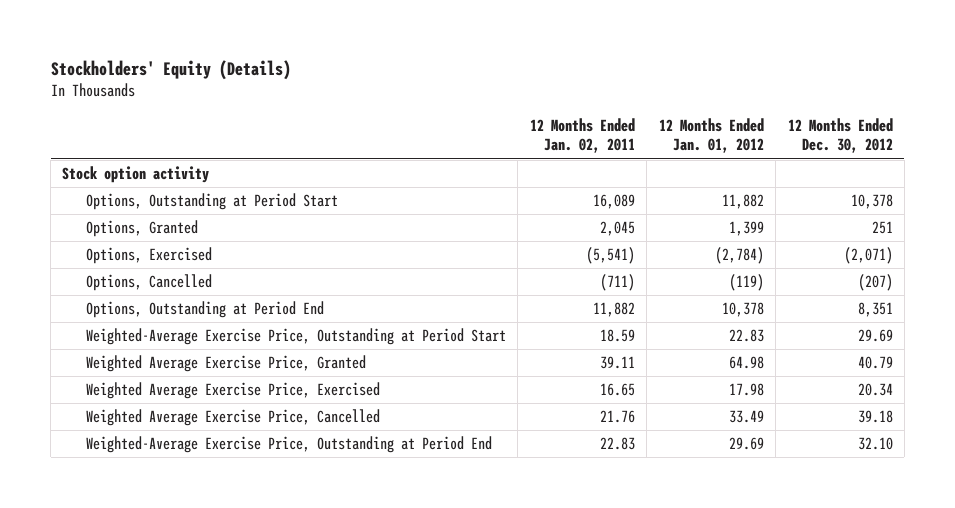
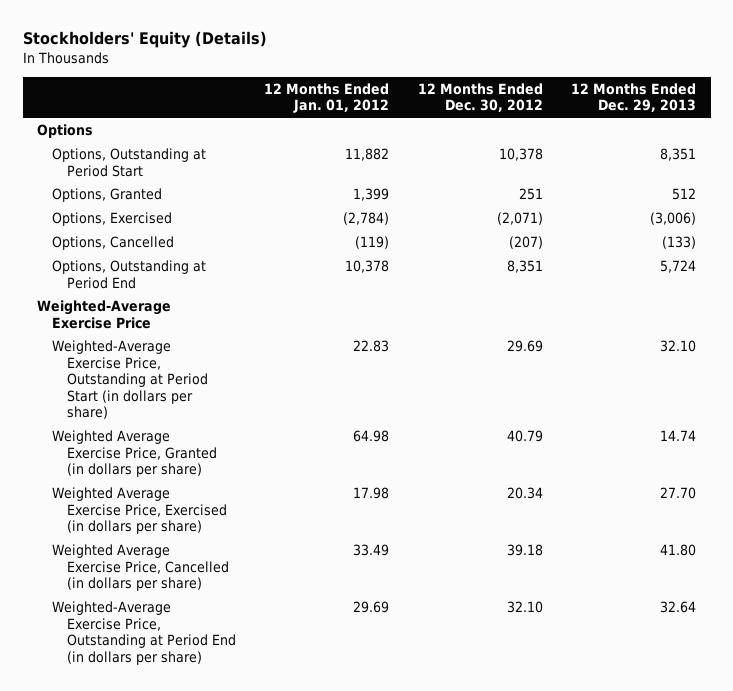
- | 12 Months Ended Jan. 02, 2011 | 12 Months Ended Jan. 01, 2012 | 12 Months Ended Dec. 30, 2012
+ | 12 Months Ended Jan. 01, 2012 | 12 Months Ended Dec. 30, 2012 | 12 Months Ended Dec. 29, 2013
- Stock option activity
+ Options
- Weighted-Average Exercise Price, Outstanding at Period Start | 18.59 | 22.83 | 29.69
- Weighted Average Exercise Price, Granted | 39.11 | 64.98 | 40.79
- Weighted Average Exercise Price, Exercised | 16.65 | 17.98 | 20.34
- Weighted Average Exercise Price, Cancelled | 21.76 | 33.49 | 39.18
- Weighted-Average Exercise Price, Outstanding at Period End | 22.83 | 29.69 | 32.10
+ Weighted-Average Exercise Price
+ Weighted-Average Exercise Price, Outstanding at Period Start (in dollars per share) | 22.83 | 29.69 | 32.10
+ Weighted Average Exercise Price, Granted (in dollars per share) | 64.98 | 40.79 | 14.74
+ Weighted Average Exercise Price, Exercised (in dollars per share) | 17.98 | 20.34 | 27.70
+ Weighted Average Exercise Price, Cancelled (in dollars per share) | 33.49 | 39.18 | 41.80
+ Weighted-Average Exercise Price, Outstanding at Period End (in dollars per share) | 29.69 | 32.10 | 32.64

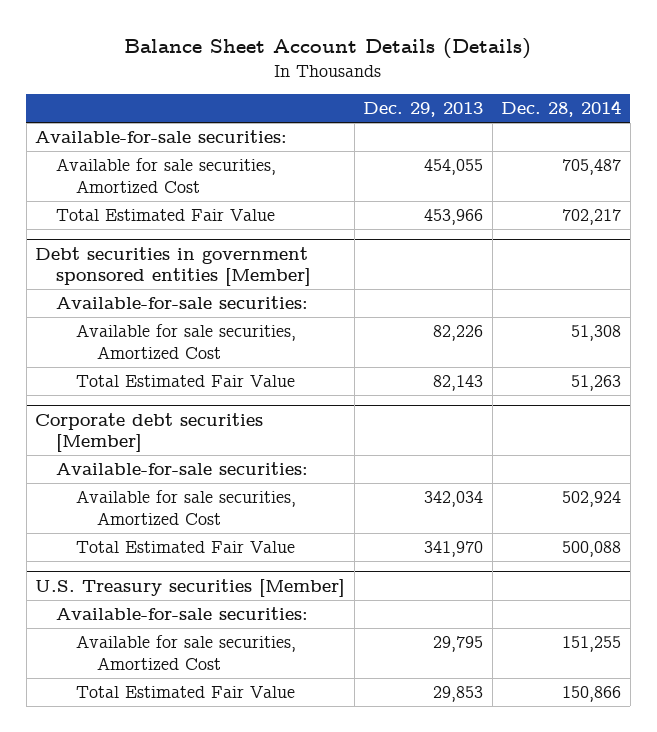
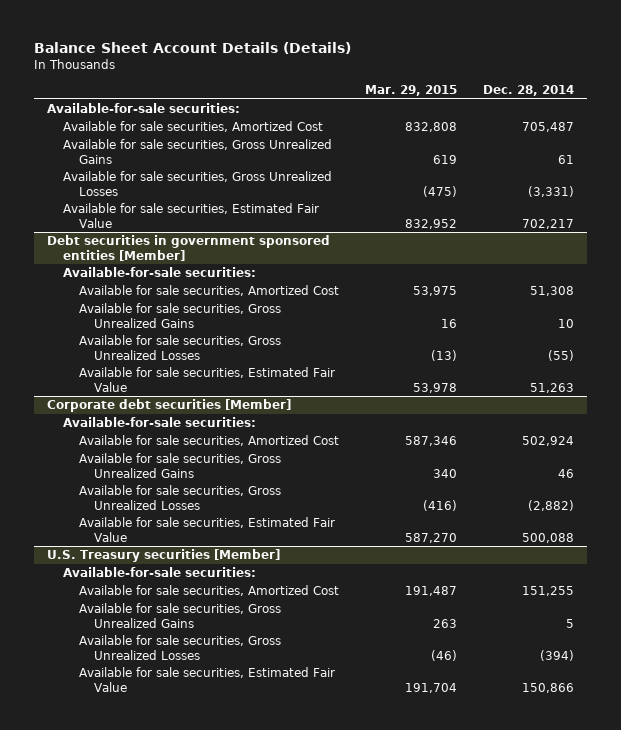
- | Dec. 29, 2013 | Dec. 28, 2014
+ | Mar. 29, 2015 | Dec. 28, 2014
- Total Estimated Fair Value | 453,966 | 702,217
+ Available for sale securities, Gross Unrealized Gains | 619 | 61
+ Available for sale securities, Gross Unrealized Losses | (475) | (3,331)
+ Available for sale securities, Estimated Fair Value | 832,952 | 702,217
@ Debt securities in government sponsored entities [Member]
- Total Estimated Fair Value | 82,143 | 51,263
+ Available for sale securities, Gross Unrealized Gains | 16 | 10
+ Available for sale securities, Gross Unrealized Losses | (13) | (55)
+ Available for sale securities, Estimated Fair Value | 53,978 | 51,263
@ Corporate debt securities [Member]
- Total Estimated Fair Value | 341,970 | 500,088
+ Available for sale securities, Gross Unrealized Gains | 340 | 46
+ Available for sale securities, Gross Unrealized Losses | (416) | (2,882)
+ Available for sale securities, Estimated Fair Value | 587,270 | 500,088
@ U.S. Treasury securities [Member]
- Total Estimated Fair Value | 29,853 | 150,866
+ Available for sale securities, Gross Unrealized Gains | 263 | 5
+ Available for sale securities, Gross Unrealized Losses | (46) | (394)
+ Available for sale securities, Estimated Fair Value | 191,704 | 150,866

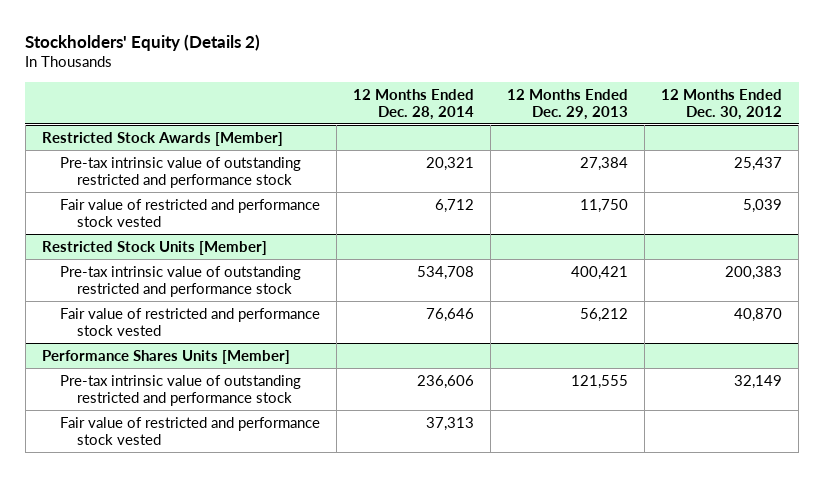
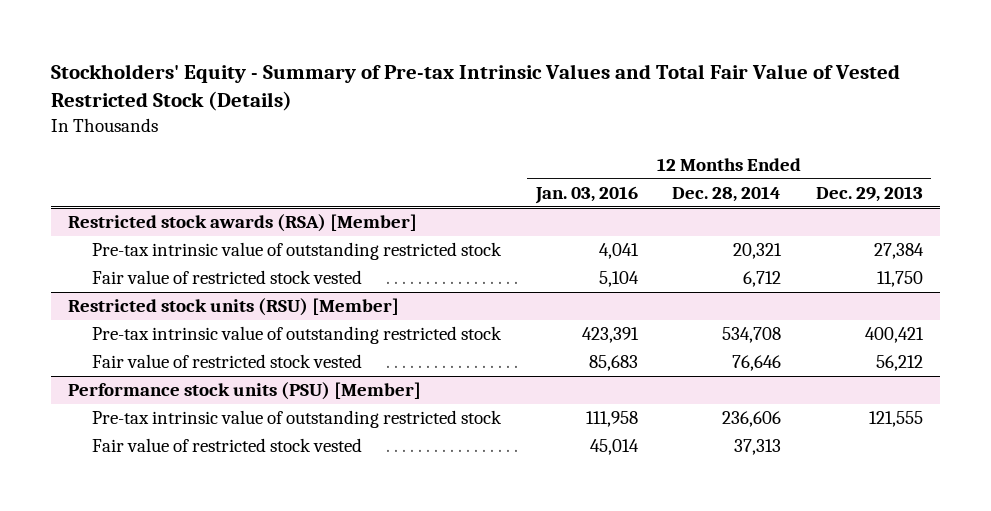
- Stockholders' Equity (Details 2)
+ Stockholders' Equity - Summary of Pre-tax Intrinsic Values and Total Fair Value of Vested Restricted Stock (Details)
- | 12 Months Ended Dec. 28, 2014 | 12 Months Ended Dec. 29, 2013 | 12 Months Ended Dec. 30, 2012
+ | 12 Months Ended Jan. 03, 2016 | 12 Months Ended Dec. 28, 2014 | 12 Months Ended Dec. 29, 2013
- Restricted Stock Awards [Member]
- Pre-tax intrinsic value of outstanding restricted and performance stock | 20,321 | 27,384 | 25,437
- Fair value of restricted and performance stock vested | 6,712 | 11,750 | 5,039
- Restricted Stock Units [Member]
- Pre-tax intrinsic value of outstanding restricted and performance stock | 534,708 | 400,421 | 200,383
- Fair value of restricted and performance stock vested | 76,646 | 56,212 | 40,870
- Performance Shares Units [Member]
- Pre-tax intrinsic value of outstanding restricted and performance stock | 236,606 | 121,555 | 32,149
- Fair value of restricted and performance stock vested | 37,313 | |
+ Restricted stock awards (RSA) [Member]
+ Pre-tax intrinsic value of outstanding restricted stock | 4,041 | 20,321 | 27,384
+ Fair value of restricted stock vested | 5,104 | 6,712 | 11,750
+ Restricted stock units (RSU) [Member]
+ Pre-tax intrinsic value of outstanding restricted stock | 423,391 | 534,708 | 400,421
+ Fair value of restricted stock vested | 85,683 | 76,646 | 56,212
+ Performance stock units (PSU) [Member]
+ Pre-tax intrinsic value of outstanding restricted stock | 111,958 | 236,606 | 121,555
+ Fair value of restricted stock vested | 45,014 | 37,313 |

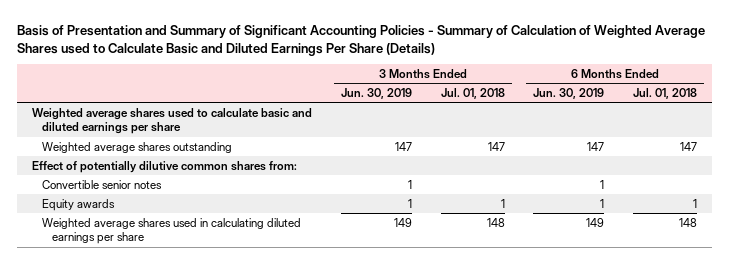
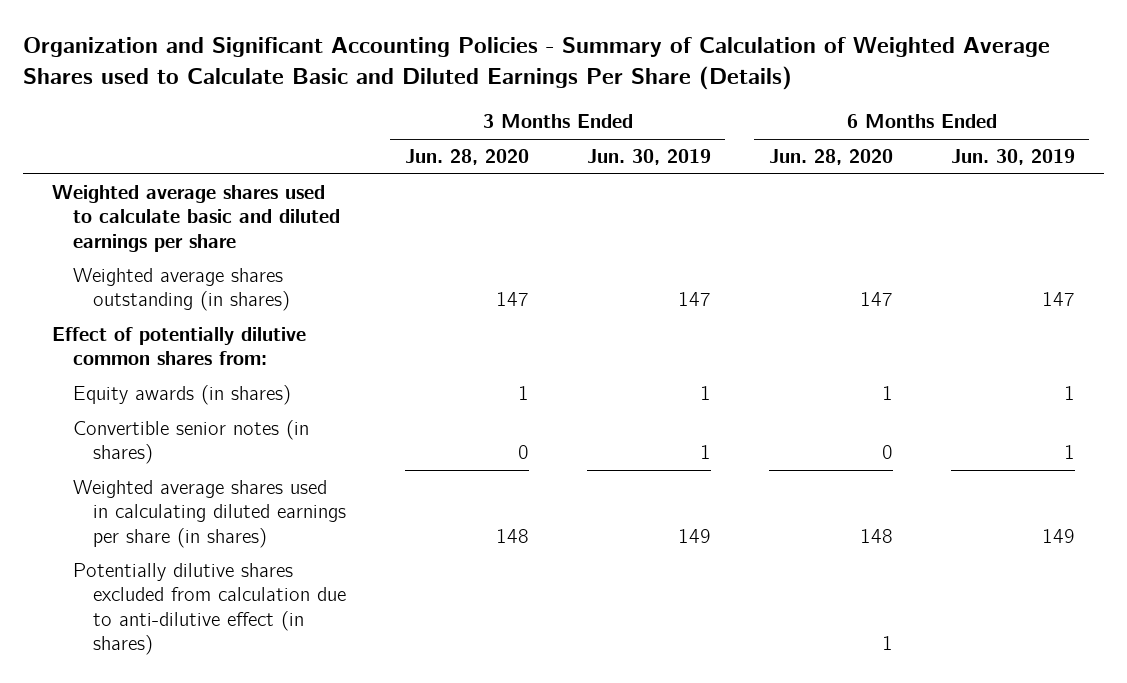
- Basis of Presentation and Summary of Significant Accounting Policies - Summary of Calculation of Weighted Average Shares used to Calculate Basic and Diluted Earnings Per Share (Details)
+ Organization and Significant Accounting Policies - Summary of Calculation of Weighted Average Shares used to Calculate Basic and Diluted Earnings Per Share (Details)
- | 3 Months Ended Jun. 30, 2019 | 3 Months Ended Jul. 01, 2018 | 6 Months Ended Jun. 30, 2019 | 6 Months Ended Jul. 01, 2018
+ | 3 Months Ended Jun. 28, 2020 | 3 Months Ended Jun. 30, 2019 | 6 Months Ended Jun. 28, 2020 | 6 Months Ended Jun. 30, 2019
- Weighted average shares outstanding | 147 | 147 | 147 | 147
+ Weighted average shares outstanding (in shares) | 147 | 147 | 147 | 147
- Convertible senior notes | 1 | | 1 |
- Equity awards | 1 | 1 | 1 | 1
- Weighted average shares used in calculating diluted earnings per share | 149 | 148 | 149 | 148
+ Equity awards (in shares) | 1 | 1 | 1 | 1
+ Convertible senior notes (in shares) | 0 | 1 | 0 | 1
+ Weighted average shares used in calculating diluted earnings per share (in shares) | 148 | 149 | 148 | 149
+ Potentially dilutive shares excluded from calculation due to anti-dilutive effect (in shares) | | | 1 |

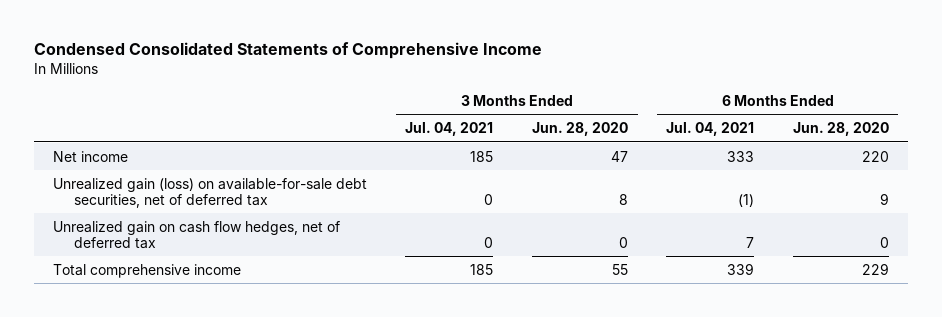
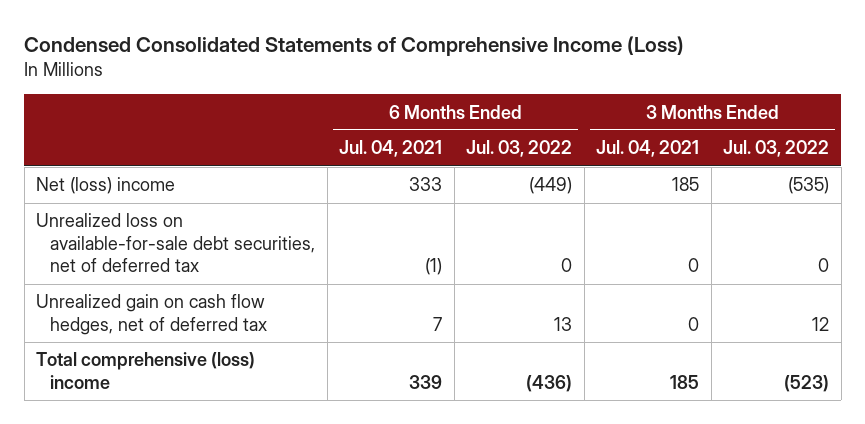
- Condensed Consolidated Statements of Comprehensive Income
+ Condensed Consolidated Statements of Comprehensive Income (Loss)
- | 3 Months Ended Jul. 04, 2021 | 3 Months Ended Jun. 28, 2020 | 6 Months Ended Jul. 04, 2021 | 6 Months Ended Jun. 28, 2020
+ | 6 Months Ended Jul. 04, 2021 | 6 Months Ended Jul. 03, 2022 | 3 Months Ended Jul. 04, 2021 | 3 Months Ended Jul. 03, 2022
- Net income | 185 | 47 | 333 | 220
- Unrealized gain (loss) on available-for-sale debt securities, net of deferred tax | 0 | 8 | (1) | 9
+ Net (loss) income | 333 | (449) | 185 | (535)
+ Unrealized loss on available-for-sale debt securities, net of deferred tax | (1) | 0 | 0 | 0
- Total comprehensive income | 185 | 55 | 339 | 229
+ Total comprehensive (loss) income | 339 | (436) | 185 | (523)

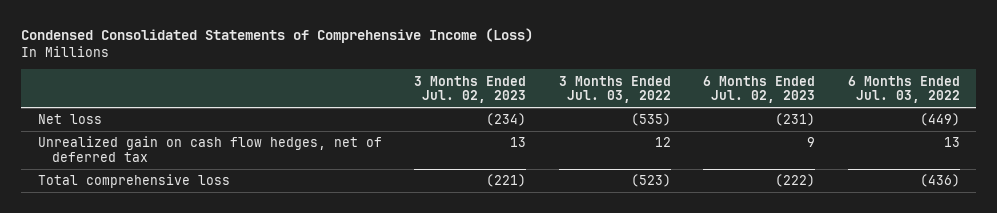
- | 6 Months Ended Jul. 04, 2021 | 6 Months Ended Jul. 03, 2022 | 3 Months Ended Jul. 04, 2021 | 3 Months Ended Jul. 03, 2022
+ | 3 Months Ended Jul. 02, 2023 | 3 Months Ended Jul. 03, 2022 | 6 Months Ended Jul. 02, 2023 | 6 Months Ended Jul. 03, 2022
- Net (loss) income | 333 | (449) | 185 | (535)
- Unrealized loss on available-for-sale debt securities, net of deferred tax | (1) | 0 | 0 | 0
+ Net loss | (234) | (535) | (231) | (449)
- Total comprehensive (loss) income | 339 | (436) | 185 | (523)
+ Total comprehensive loss | (221) | (523) | (222) | (436)

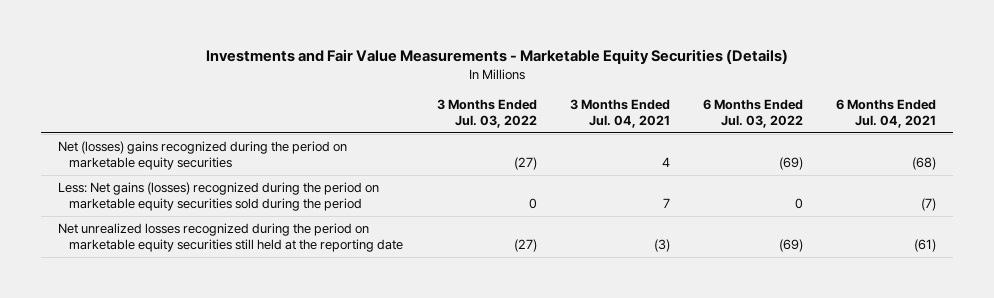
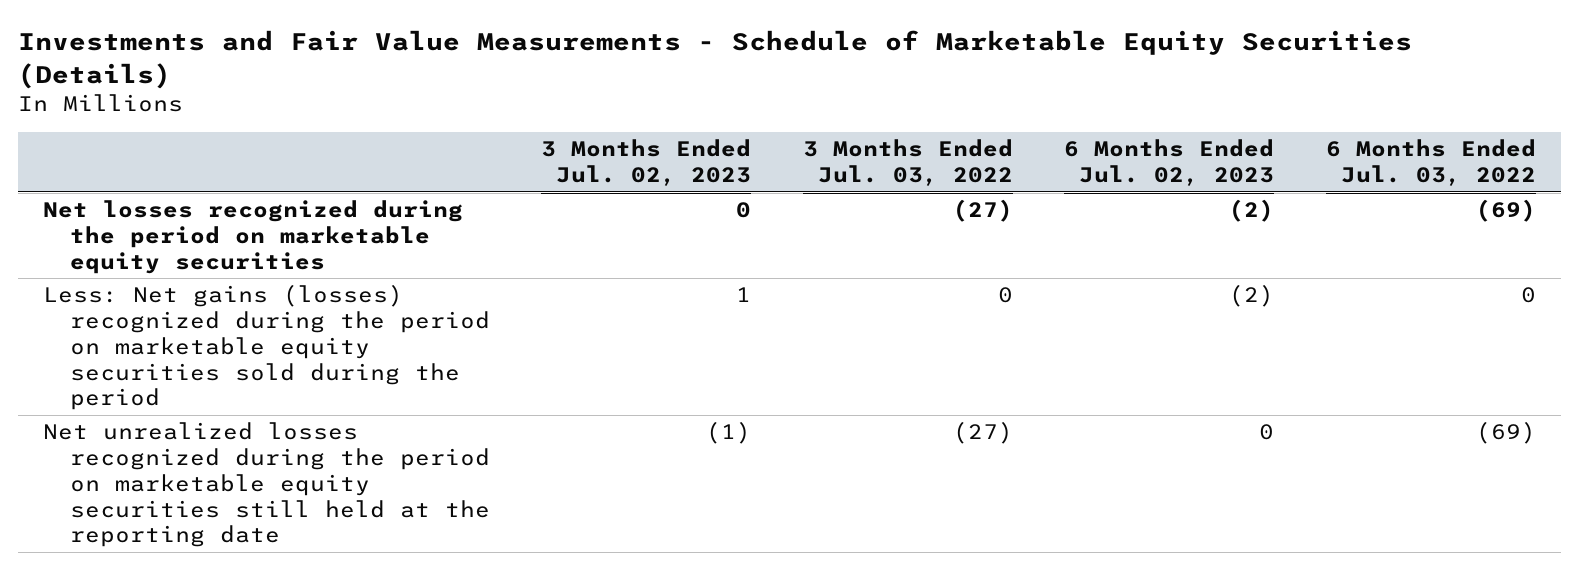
- Investments and Fair Value Measurements - Marketable Equity Securities (Details)
+ Investments and Fair Value Measurements - Schedule of Marketable Equity Securities (Details)
- | 3 Months Ended Jul. 03, 2022 | 3 Months Ended Jul. 04, 2021 | 6 Months Ended Jul. 03, 2022 | 6 Months Ended Jul. 04, 2021
+ | 3 Months Ended Jul. 02, 2023 | 3 Months Ended Jul. 03, 2022 | 6 Months Ended Jul. 02, 2023 | 6 Months Ended Jul. 03, 2022
- Net (losses) gains recognized during the period on marketable equity securities | (27) | 4 | (69) | (68)
+ Net losses recognized during the period on marketable equity securities | 0 | (27) | (2) | (69)

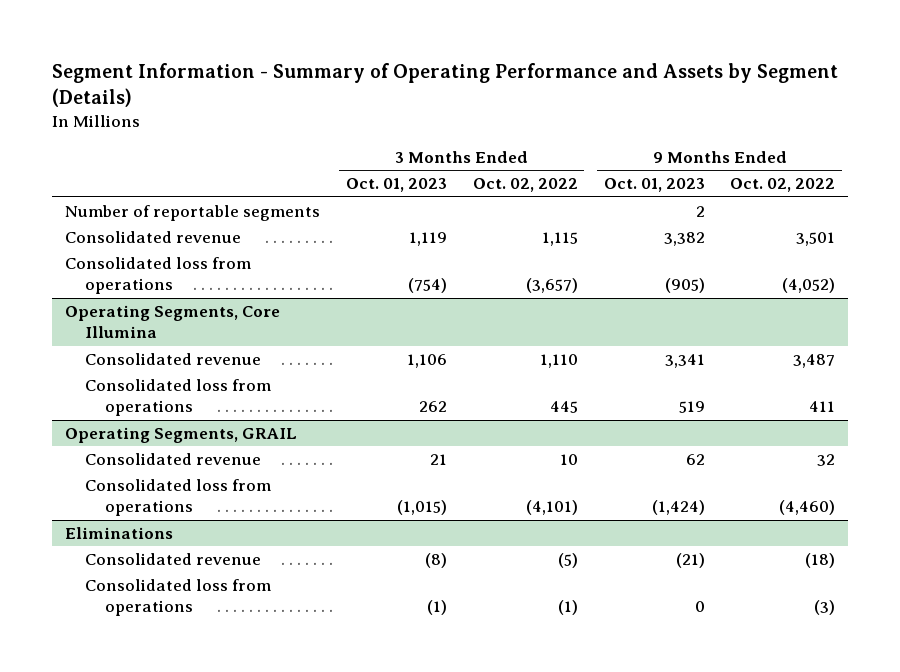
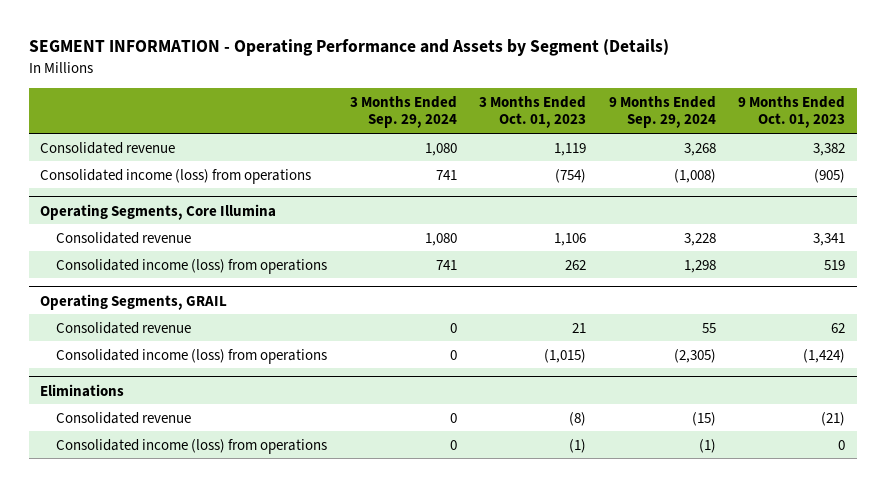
- Segment Information - Summary of Operating Performance and Assets by Segment (Details)
+ SEGMENT INFORMATION - Operating Performance and Assets by Segment (Details)
- | 3 Months Ended Oct. 01, 2023 | 3 Months Ended Oct. 02, 2022 | 9 Months Ended Oct. 01, 2023 | 9 Months Ended Oct. 02, 2022
+ | 3 Months Ended Sep. 29, 2024 | 3 Months Ended Oct. 01, 2023 | 9 Months Ended Sep. 29, 2024 | 9 Months Ended Oct. 01, 2023
- Number of reportable segments | | | 2 |
- Consolidated loss from operations | (754) | (3,657) | (905) | (4,052)
+ Consolidated income (loss) from operations | 741 | (754) | (1,008) | (905)
@ Operating Segments, Core Illumina
- Consolidated loss from operations | 262 | 445 | 519 | 411
+ Consolidated income (loss) from operations | 741 | 262 | 1,298 | 519
@ Operating Segments, GRAIL
- Consolidated loss from operations | (1,015) | (4,101) | (1,424) | (4,460)
+ Consolidated income (loss) from operations | 0 | (1,015) | (2,305) | (1,424)
@ Eliminations
- Consolidated loss from operations | (1) | (1) | 0 | (3)
+ Consolidated income (loss) from operations | 0 | (1) | (1) | 0

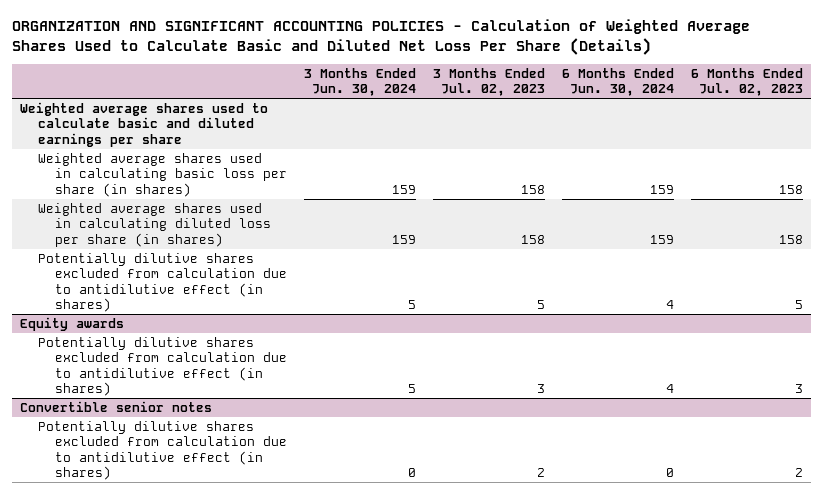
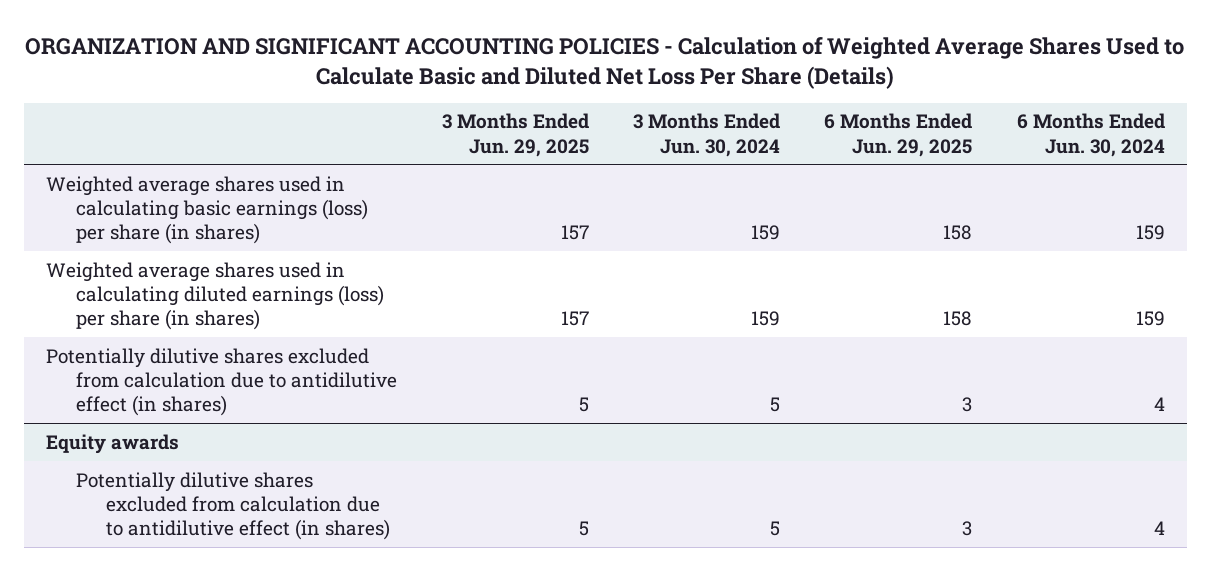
- | 3 Months Ended Jun. 30, 2024 | 3 Months Ended Jul. 02, 2023 | 6 Months Ended Jun. 30, 2024 | 6 Months Ended Jul. 02, 2023
+ | 3 Months Ended Jun. 29, 2025 | 3 Months Ended Jun. 30, 2024 | 6 Months Ended Jun. 29, 2025 | 6 Months Ended Jun. 30, 2024
- Weighted average shares used to calculate basic and diluted earnings per share
- Weighted average shares used in calculating basic loss per share (in shares) | 159 | 158 | 159 | 158
- Weighted average shares used in calculating diluted loss per share (in shares) | 159 | 158 | 159 | 158
+ Weighted average shares used in calculating basic earnings (loss) per share (in shares) | 157 | 159 | 158 | 159
+ Weighted average shares used in calculating diluted earnings (loss) per share (in shares) | 157 | 159 | 158 | 159
- Convertible senior notes
- Potentially dilutive shares excluded from calculation due to antidilutive effect (in shares) | 0 | 2 | 0 | 2

